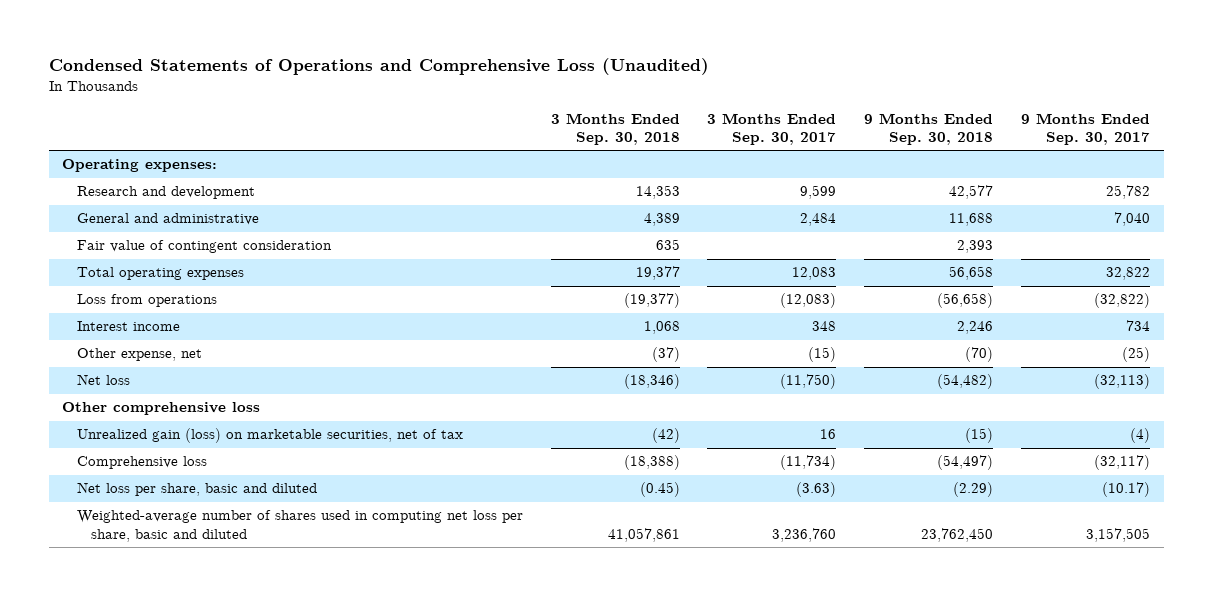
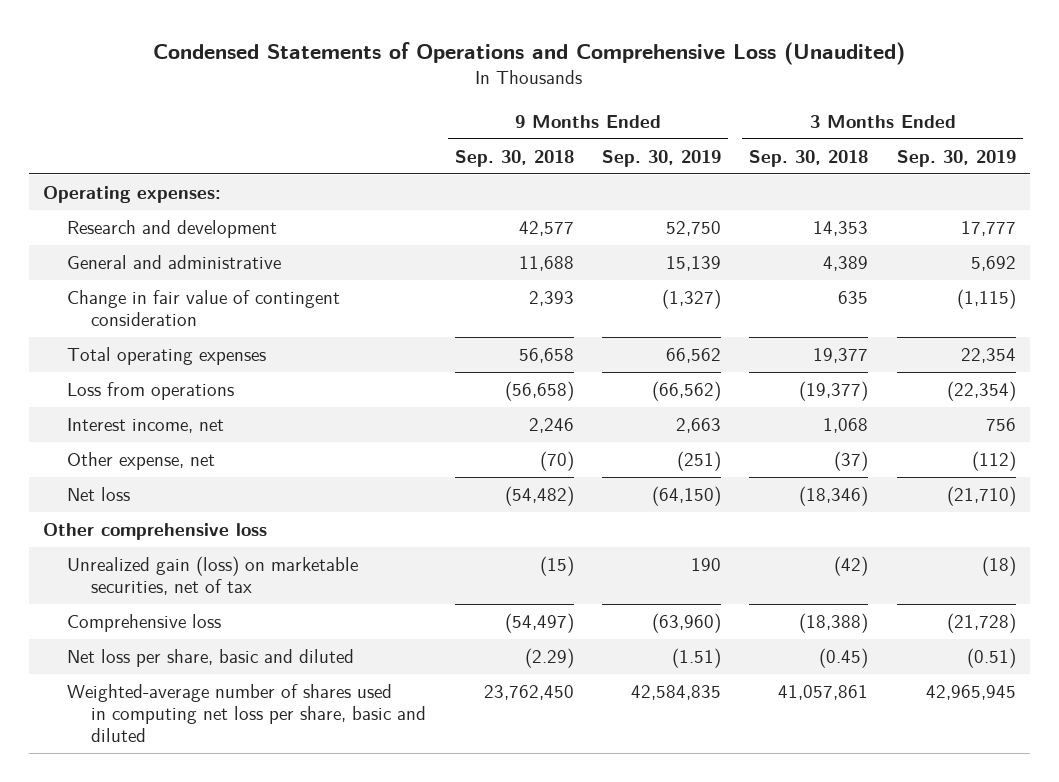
- | 3 Months Ended Sep. 30, 2018 | 3 Months Ended Sep. 30, 2017 | 9 Months Ended Sep. 30, 2018 | 9 Months Ended Sep. 30, 2017
+ | 9 Months Ended Sep. 30, 2018 | 9 Months Ended Sep. 30, 2019 | 3 Months Ended Sep. 30, 2018 | 3 Months Ended Sep. 30, 2019
- Fair value of contingent consideration | 635 | | 2,393 |
+ Change in fair value of contingent consideration | 2,393 | (1,327) | 635 | (1,115)
- Interest income | 1,068 | 348 | 2,246 | 734
+ Interest income, net | 2,246 | 2,663 | 1,068 | 756

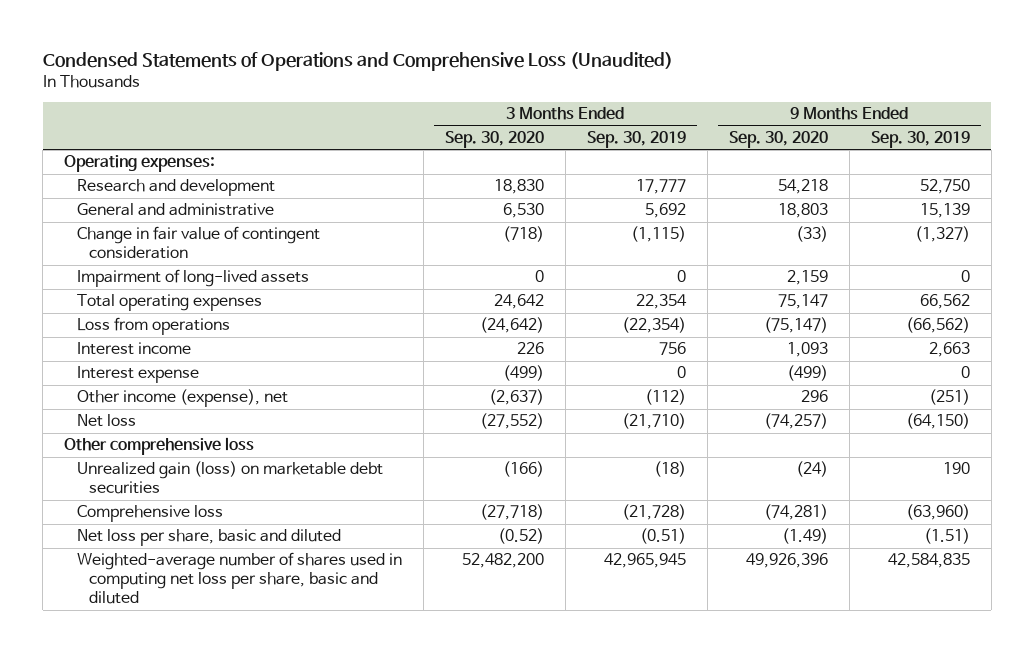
- | 9 Months Ended Sep. 30, 2018 | 9 Months Ended Sep. 30, 2019 | 3 Months Ended Sep. 30, 2018 | 3 Months Ended Sep. 30, 2019
+ | 3 Months Ended Sep. 30, 2020 | 3 Months Ended Sep. 30, 2019 | 9 Months Ended Sep. 30, 2020 | 9 Months Ended Sep. 30, 2019
+ Impairment of long-lived assets | 0 | 0 | 2,159 | 0
- Interest income, net | 2,246 | 2,663 | 1,068 | 756
- Other expense, net | (70) | (251) | (37) | (112)
+ Interest income | 226 | 756 | 1,093 | 2,663
+ Interest expense | (499) | 0 | (499) | 0
+ Other income (expense), net | (2,637) | (112) | 296 | (251)
- Unrealized gain (loss) on marketable securities, net of tax | (15) | 190 | (42) | (18)
+ Unrealized gain (loss) on marketable debt securities | (166) | (18) | (24) | 190

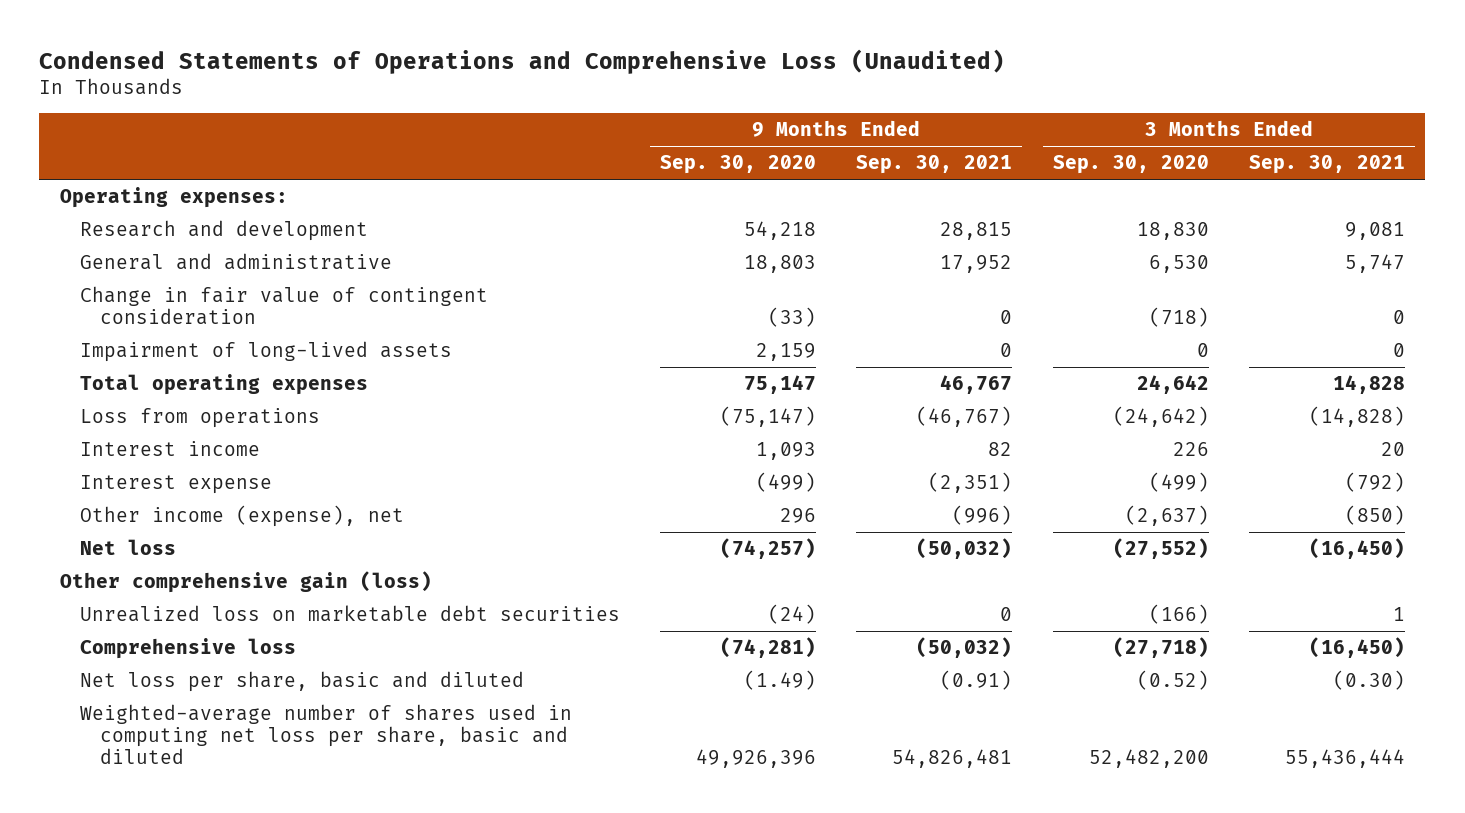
- | 3 Months Ended Sep. 30, 2020 | 3 Months Ended Sep. 30, 2019 | 9 Months Ended Sep. 30, 2020 | 9 Months Ended Sep. 30, 2019
+ | 9 Months Ended Sep. 30, 2020 | 9 Months Ended Sep. 30, 2021 | 3 Months Ended Sep. 30, 2020 | 3 Months Ended Sep. 30, 2021
- Other comprehensive loss
- Unrealized gain (loss) on marketable debt securities | (166) | (18) | (24) | 190
+ Other comprehensive gain (loss)
+ Unrealized loss on marketable debt securities | (24) | 0 | (166) | 1

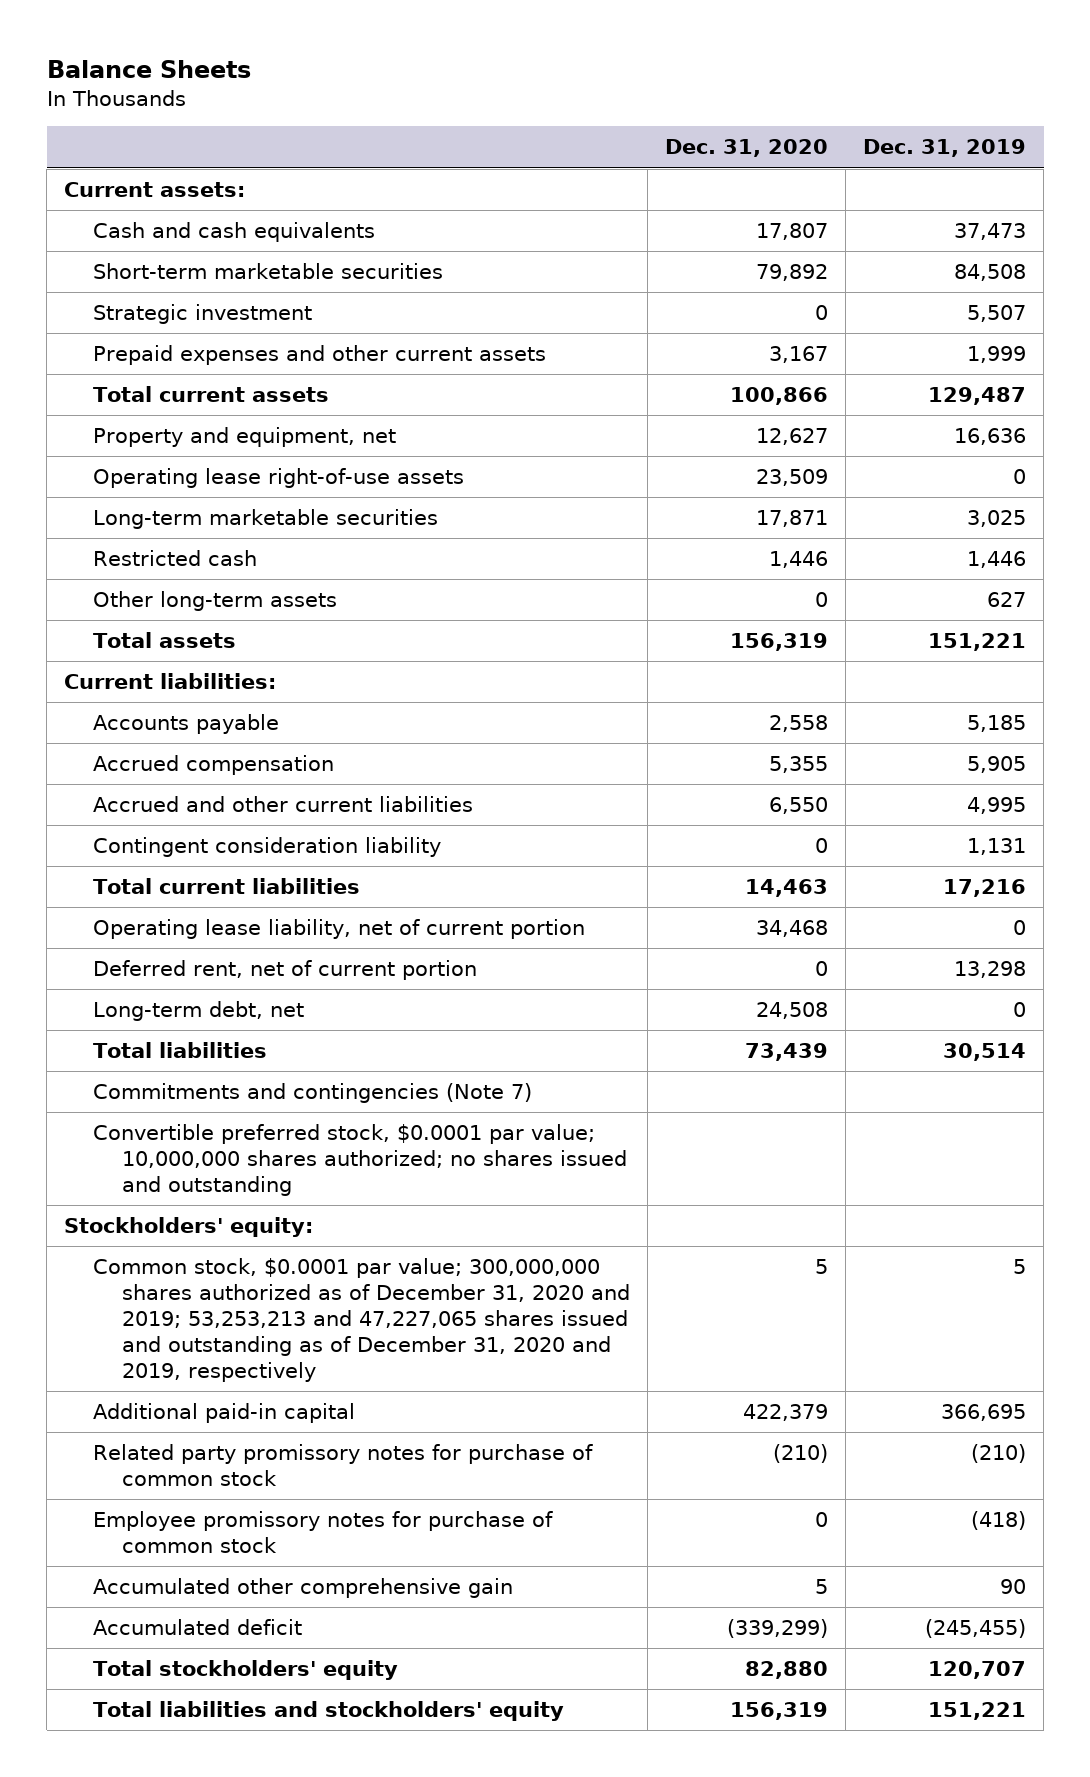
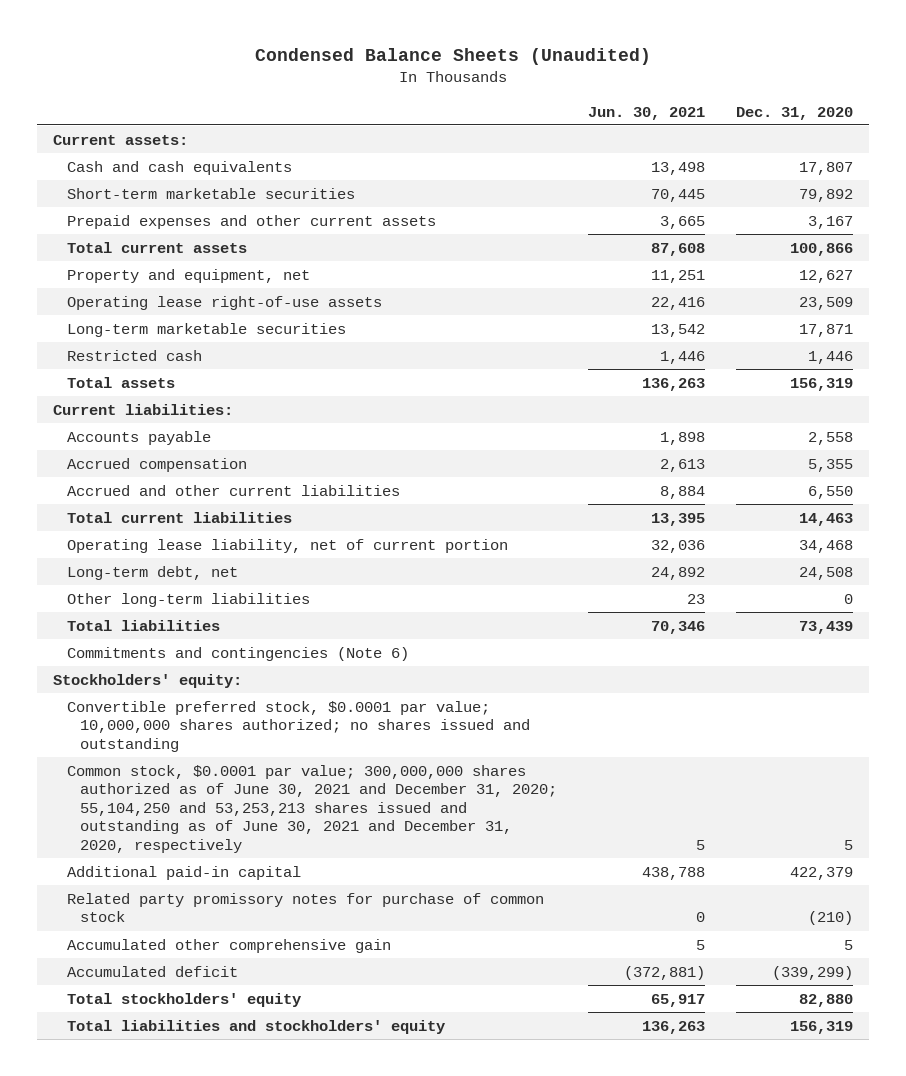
- Balance Sheets
+ Condensed Balance Sheets (Unaudited)
- | Dec. 31, 2020 | Dec. 31, 2019
+ | Jun. 30, 2021 | Dec. 31, 2020
- Strategic investment | 0 | 5,507
- Other long-term assets | 0 | 627
- Contingent consideration liability | 0 | 1,131
- Deferred rent, net of current portion | 0 | 13,298
+ Other long-term liabilities | 23 | 0
- Commitments and contingencies (Note 7)
+ Commitments and contingencies (Note 6)
- Common stock, $0.0001 par value; 300,000,000 shares authorized as of December 31, 2020 and 2019; 53,253,213 and 47,227,065 shares issued and outstanding as of December 31, 2020 and 2019, respectively | 5 | 5
moved down: Convertible preferred stock, $0.0001 par value; 10,000,000 shares authorized; no shares issued and outstanding
+ Common stock, $0.0001 par value; 300,000,000 shares authorized as of June 30, 2021 and December 31, 2020; 55,104,250 and 53,253,213 shares issued and outstanding as of June 30, 2021 and December 31, 2020, respectively | 5 | 5
- Employee promissory notes for purchase of common stock | 0 | (418)

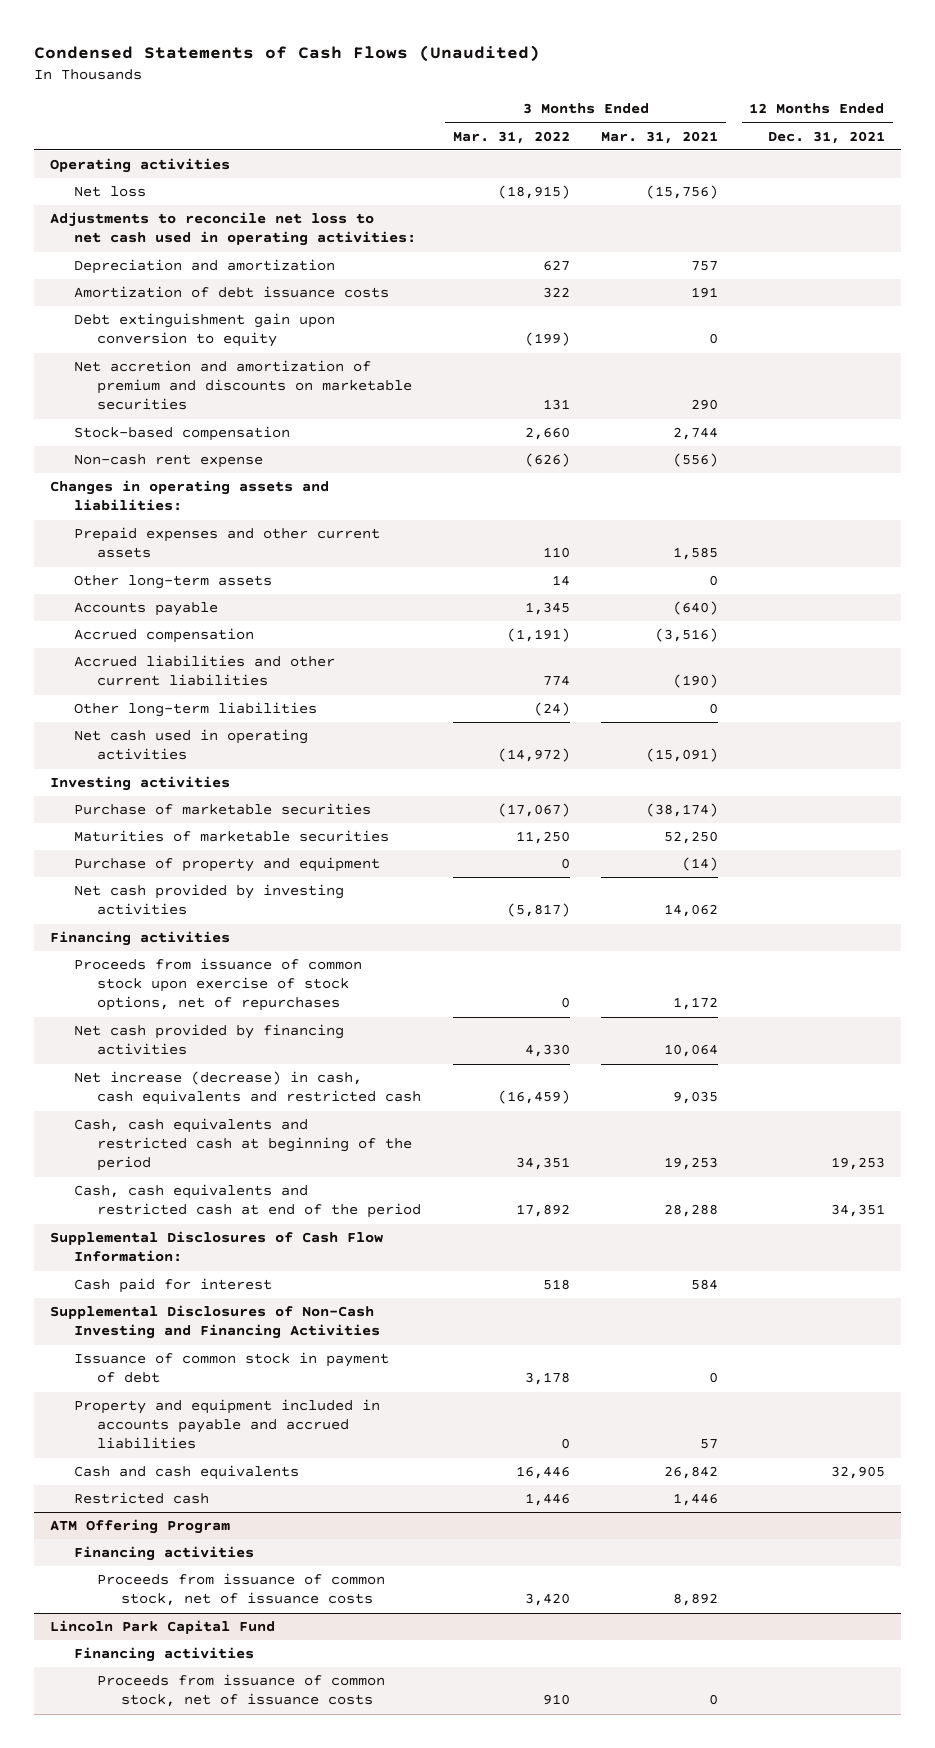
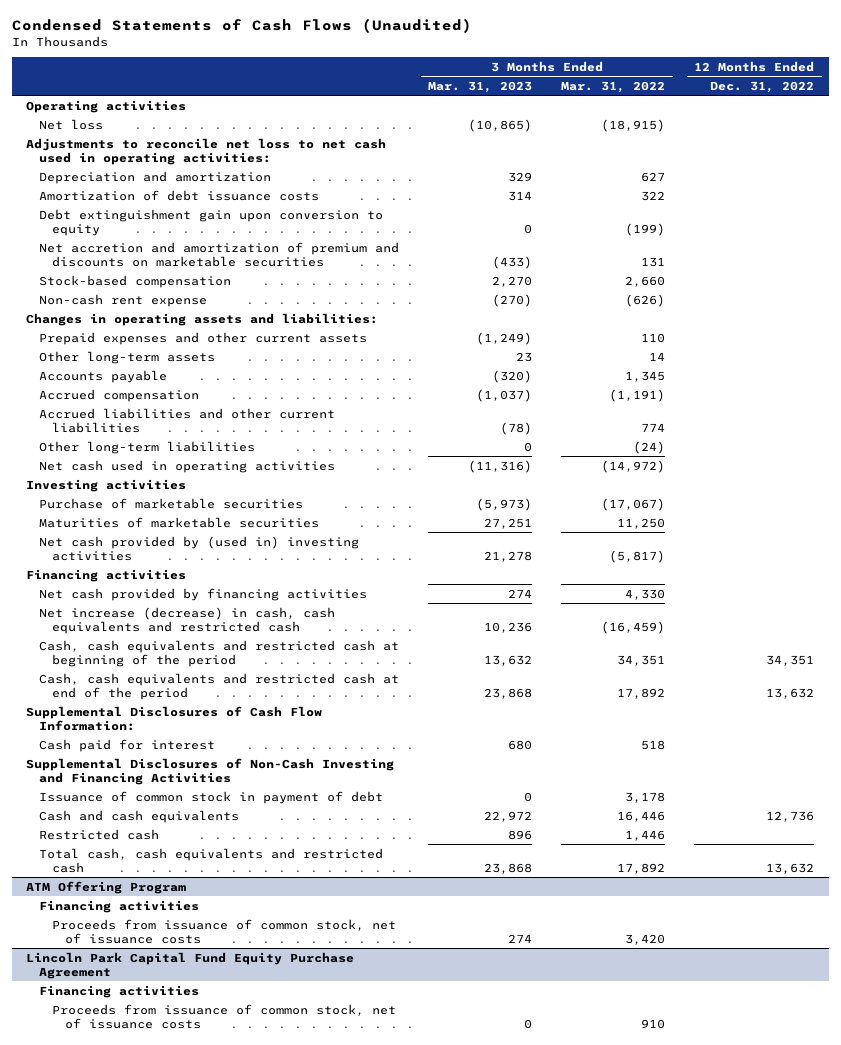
- | 3 Months Ended Mar. 31, 2022 | 3 Months Ended Mar. 31, 2021 | 12 Months Ended Dec. 31, 2021
+ | 3 Months Ended Mar. 31, 2023 | 3 Months Ended Mar. 31, 2022 | 12 Months Ended Dec. 31, 2022
- Purchase of property and equipment | 0 | (14) |
- Net cash provided by investing activities | (5,817) | 14,062 |
+ Net cash provided by (used in) investing activities | 21,278 | (5,817) |
- Proceeds from issuance of common stock upon exercise of stock options, net of repurchases | 0 | 1,172 |
- Property and equipment included in accounts payable and accrued liabilities | 0 | 57 |
+ Total cash, cash equivalents and restricted cash | 23,868 | 17,892 | 13,632
- Lincoln Park Capital Fund
+ Lincoln Park Capital Fund Equity Purchase Agreement

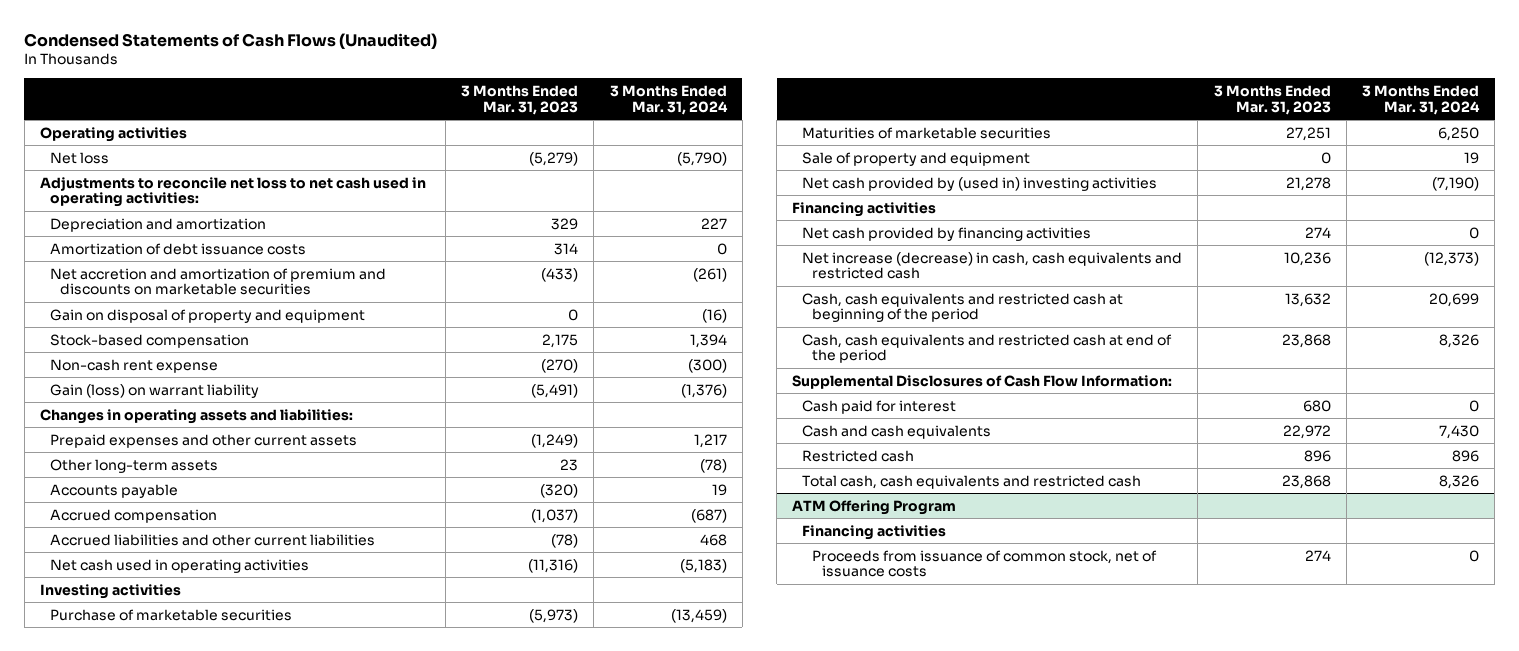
- | 3 Months Ended Mar. 31, 2023 | 3 Months Ended Mar. 31, 2022 | 12 Months Ended Dec. 31, 2022
+ | 3 Months Ended Mar. 31, 2023 | 3 Months Ended Mar. 31, 2024
- Net loss | (10,865) | (18,915) |
+ Net loss | (5,279) | (5,790)
- Debt extinguishment gain upon conversion to equity | 0 | (199) |
- Stock-based compensation | 2,270 | 2,660 |
+ Gain on disposal of property and equipment | 0 | (16)
+ Stock-based compensation | 2,175 | 1,394
+ Gain (loss) on warrant liability | (5,491) | (1,376)
- Other long-term liabilities | 0 | (24) |
+ Sale of property and equipment | 0 | 19
- Supplemental Disclosures of Non-Cash Investing and Financing Activities
- Issuance of common stock in payment of debt | 0 | 3,178 |
- Lincoln Park Capital Fund Equity Purchase Agreement
- Financing activities
- Proceeds from issuance of common stock, net of issuance costs | 0 | 910 |

